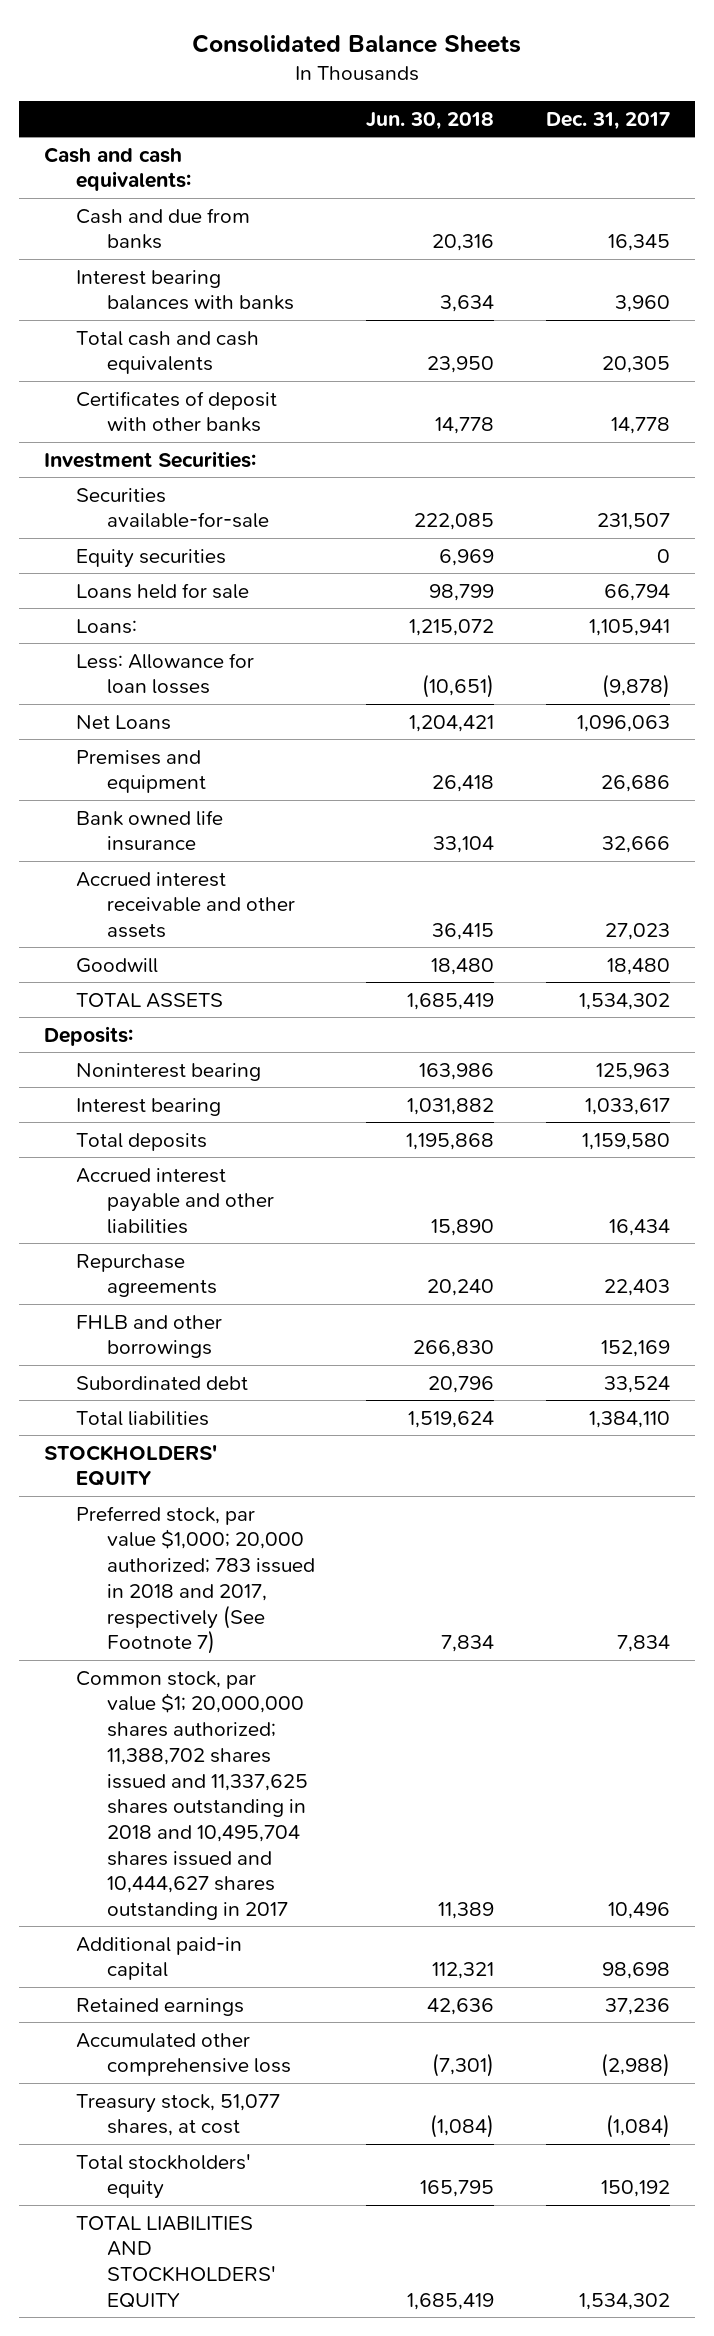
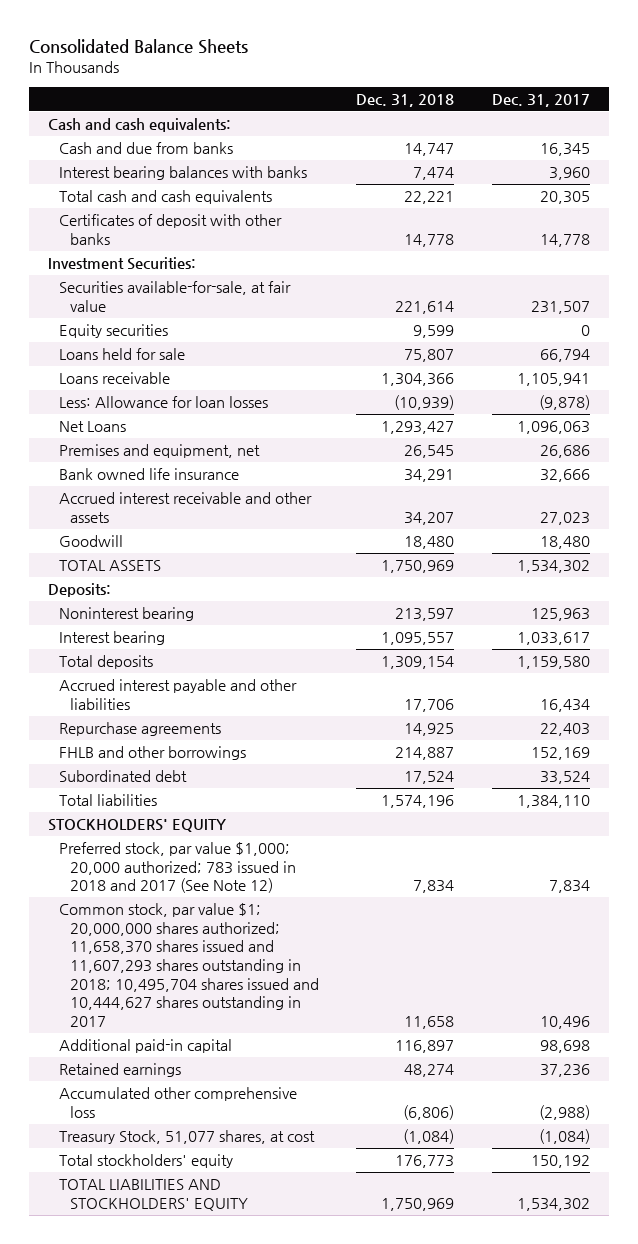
- | Jun. 30, 2018 | Dec. 31, 2017
+ | Dec. 31, 2018 | Dec. 31, 2017
- Securities available-for-sale | 222,085 | 231,507
+ Securities available-for-sale, at fair value | 221,614 | 231,507
- Loans: | 1,215,072 | 1,105,941
+ Loans receivable | 1,304,366 | 1,105,941
- Premises and equipment | 26,418 | 26,686
+ Premises and equipment, net | 26,545 | 26,686
- Preferred stock, par value $1,000; 20,000 authorized; 783 issued in 2018 and 2017, respectively (See Footnote 7) | 7,834 | 7,834
- Common stock, par value $1; 20,000,000 shares authorized; 11,388,702 shares issued and 11,337,625 shares outstanding in 2018 and 10,495,704 shares issued and 10,444,627 shares outstanding in 2017 | 11,389 | 10,496
+ Preferred stock, par value $1,000; 20,000 authorized; 783 issued in 2018 and 2017 (See Note 12) | 7,834 | 7,834
+ Common stock, par value $1; 20,000,000 shares authorized; 11,658,370 shares issued and 11,607,293 shares outstanding in 2018; 10,495,704 shares issued and 10,444,627 shares outstanding in 2017 | 11,658 | 10,496
- Treasury stock, 51,077 shares, at cost | (1,084) | (1,084)
+ Treasury Stock, 51,077 shares, at cost | (1,084) | (1,084)

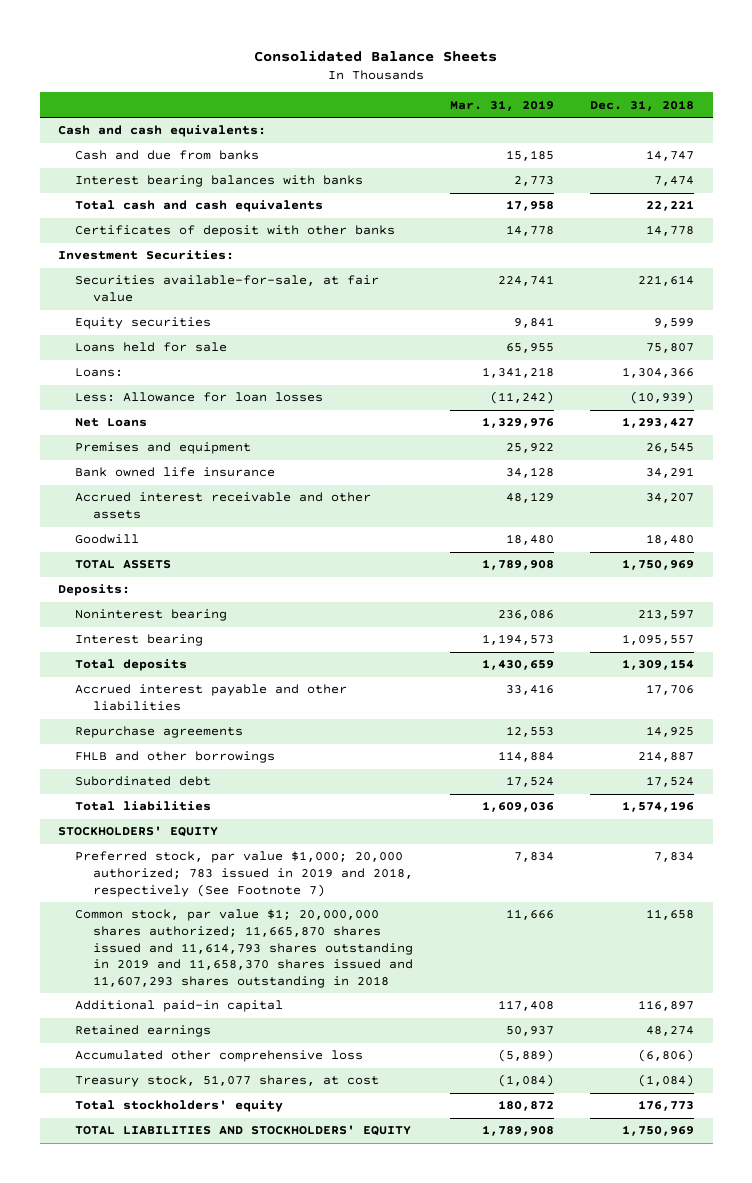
- | Dec. 31, 2018 | Dec. 31, 2017
+ | Mar. 31, 2019 | Dec. 31, 2018
- Loans receivable | 1,304,366 | 1,105,941
+ Loans: | 1,341,218 | 1,304,366
- Premises and equipment, net | 26,545 | 26,686
+ Premises and equipment | 25,922 | 26,545
- Preferred stock, par value $1,000; 20,000 authorized; 783 issued in 2018 and 2017 (See Note 12) | 7,834 | 7,834
- Common stock, par value $1; 20,000,000 shares authorized; 11,658,370 shares issued and 11,607,293 shares outstanding in 2018; 10,495,704 shares issued and 10,444,627 shares outstanding in 2017 | 11,658 | 10,496
+ Preferred stock, par value $1,000; 20,000 authorized; 783 issued in 2019 and 2018, respectively (See Footnote 7) | 7,834 | 7,834
+ Common stock, par value $1; 20,000,000 shares authorized; 11,665,870 shares issued and 11,614,793 shares outstanding in 2019 and 11,658,370 shares issued and 11,607,293 shares outstanding in 2018 | 11,666 | 11,658
- Treasury Stock, 51,077 shares, at cost | (1,084) | (1,084)
+ Treasury stock, 51,077 shares, at cost | (1,084) | (1,084)

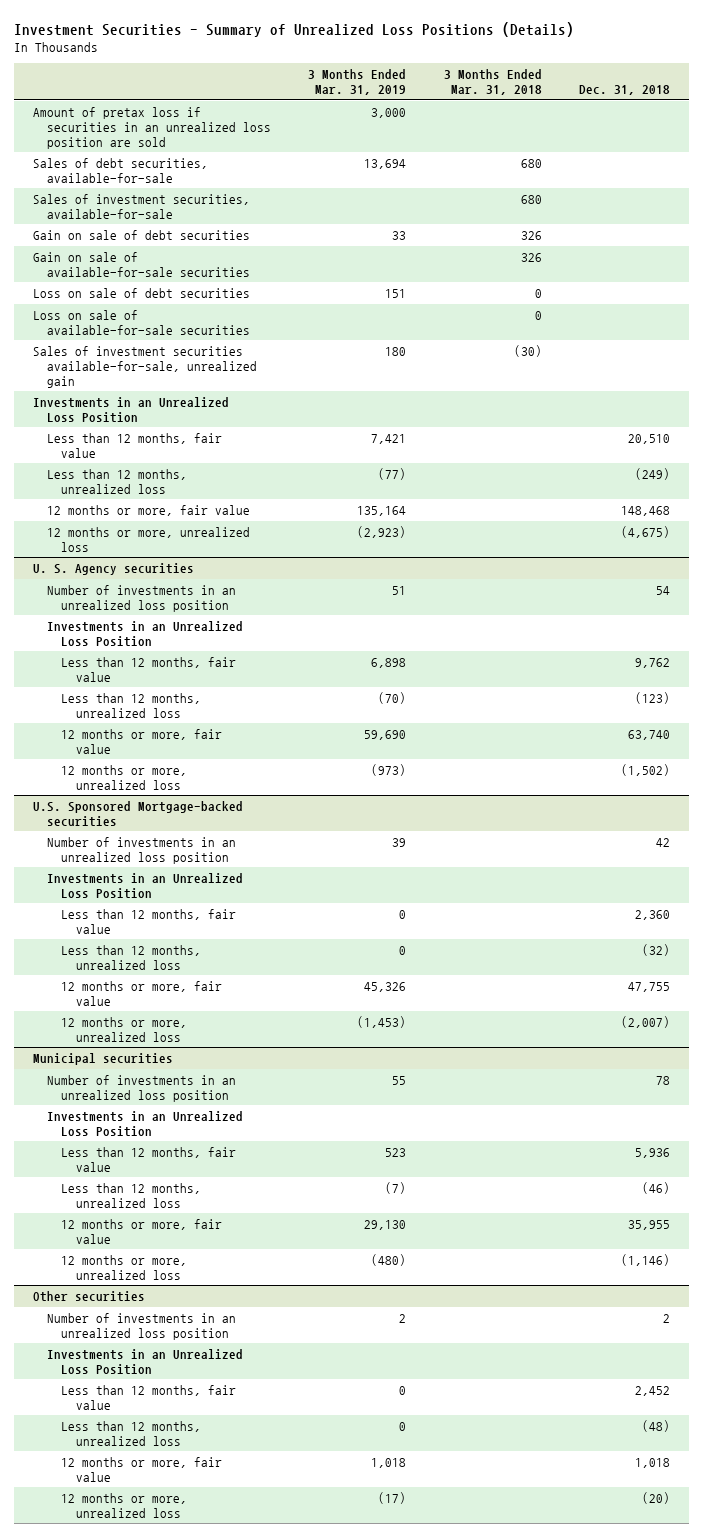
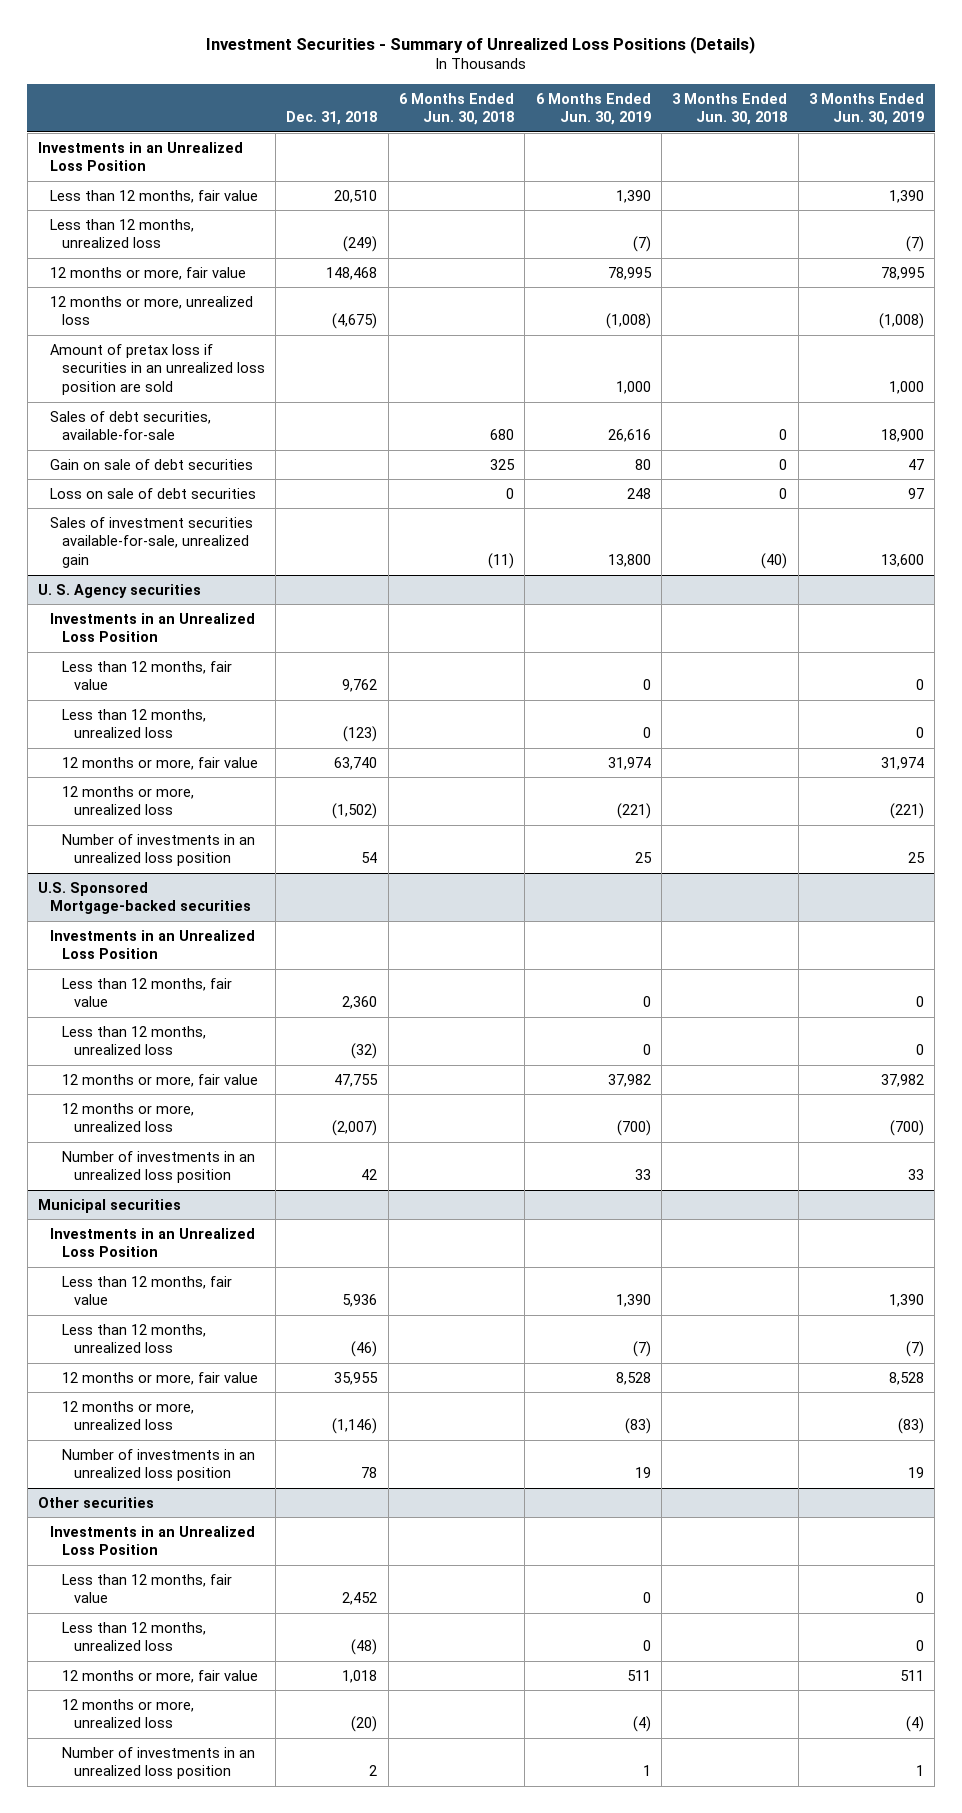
- | 3 Months Ended Mar. 31, 2019 | 3 Months Ended Mar. 31, 2018 | Dec. 31, 2018
+ | Dec. 31, 2018 | 6 Months Ended Jun. 30, 2018 | 6 Months Ended Jun. 30, 2019 | 3 Months Ended Jun. 30, 2018 | 3 Months Ended Jun. 30, 2019
- Sales of investment securities, available-for-sale | | 680 |
- Gain on sale of available-for-sale securities | | 326 |
- Loss on sale of available-for-sale securities | | 0 |
moved down: Amount of pretax loss if securities in an unrealized loss position are sold | | | 1,000 | | 1,000
moved down: Sales of debt securities, available-for-sale | | 680 | 26,616 | 0 | 18,900
moved down: Gain on sale of debt securities | | 325 | 80 | 0 | 47
moved down: Loss on sale of debt securities | | 0 | 248 | 0 | 97
moved down: Sales of investment securities available-for-sale, unrealized gain | | (11) | 13,800 | (40) | 13,600
@ U. S. Agency securities
moved down: Number of investments in an unrealized loss position | 54 | | 25 | | 25
@ U.S. Sponsored Mortgage-backed securities
moved down: Number of investments in an unrealized loss position | 42 | | 33 | | 33
@ Municipal securities
moved down: Number of investments in an unrealized loss position | 78 | | 19 | | 19
@ Other securities
moved down: Number of investments in an unrealized loss position | 2 | | 1 | | 1

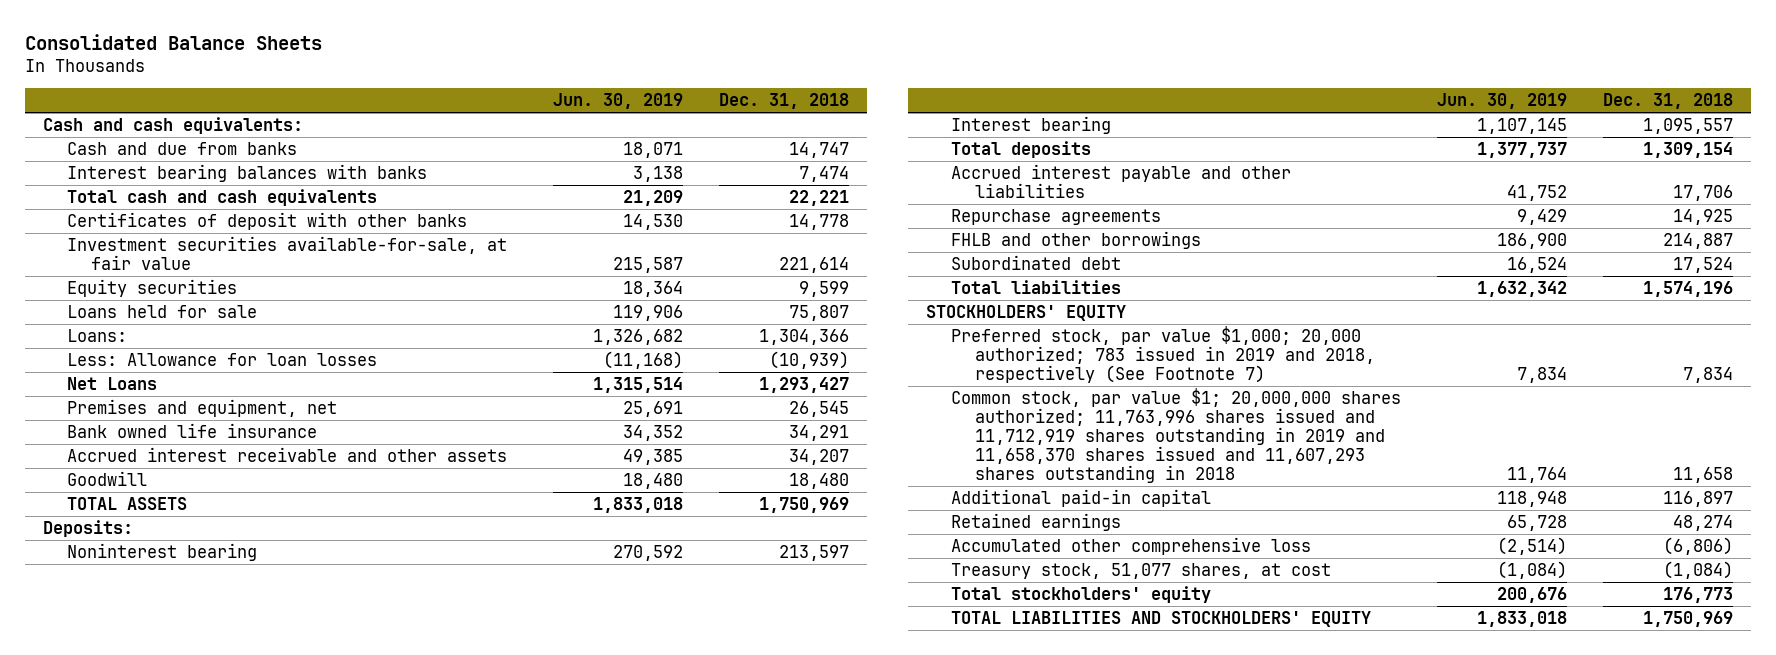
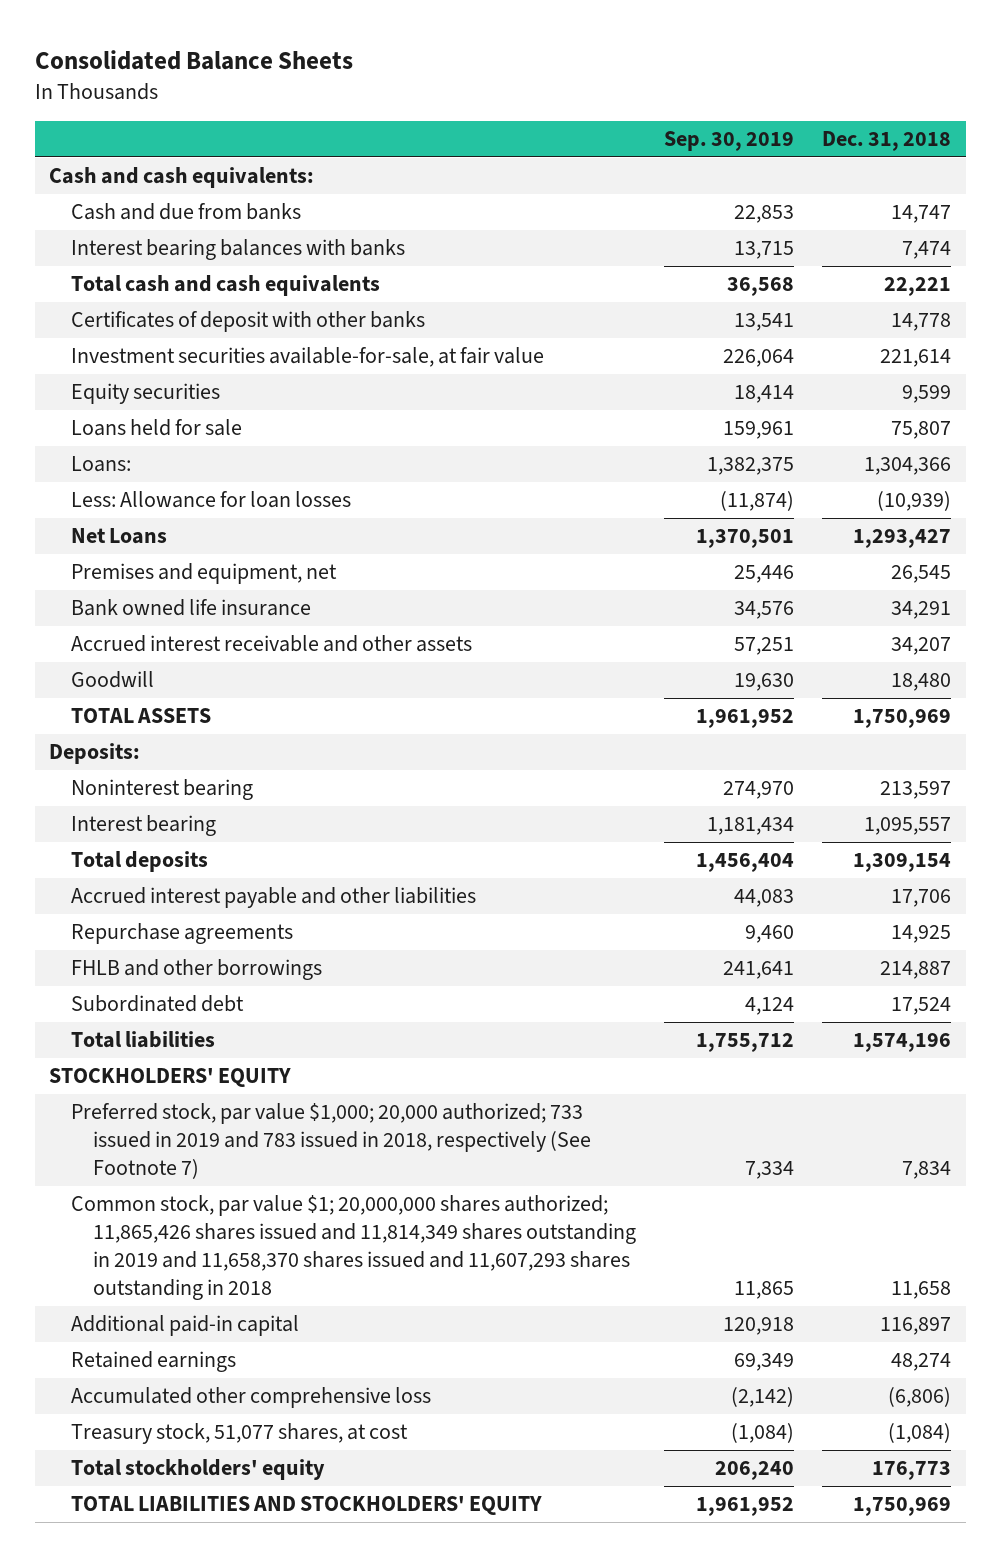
- | Jun. 30, 2019 | Dec. 31, 2018
+ | Sep. 30, 2019 | Dec. 31, 2018
- Preferred stock, par value $1,000; 20,000 authorized; 783 issued in 2019 and 2018, respectively (See Footnote 7) | 7,834 | 7,834
- Common stock, par value $1; 20,000,000 shares authorized; 11,763,996 shares issued and 11,712,919 shares outstanding in 2019 and 11,658,370 shares issued and 11,607,293 shares outstanding in 2018 | 11,764 | 11,658
+ Preferred stock, par value $1,000; 20,000 authorized; 733 issued in 2019 and 783 issued in 2018, respectively (See Footnote 7) | 7,334 | 7,834
+ Common stock, par value $1; 20,000,000 shares authorized; 11,865,426 shares issued and 11,814,349 shares outstanding in 2019 and 11,658,370 shares issued and 11,607,293 shares outstanding in 2018 | 11,865 | 11,658

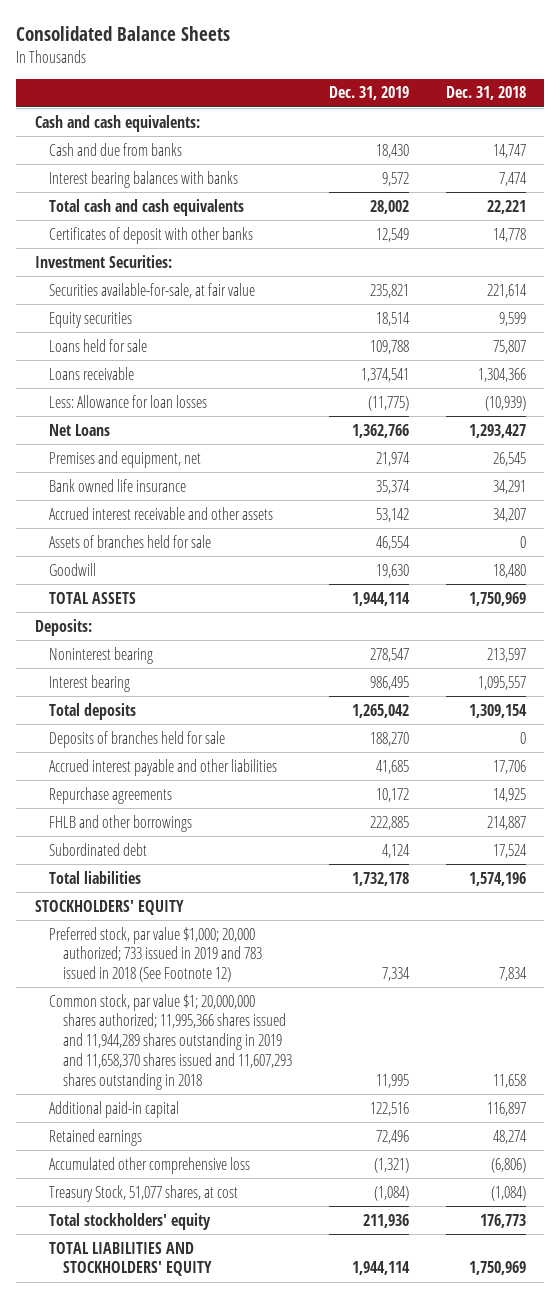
- | Sep. 30, 2019 | Dec. 31, 2018
+ | Dec. 31, 2019 | Dec. 31, 2018
- Investment securities available-for-sale, at fair value | 226,064 | 221,614
+ Investment Securities:
+ Securities available-for-sale, at fair value | 235,821 | 221,614
- Loans: | 1,382,375 | 1,304,366
+ Loans receivable | 1,374,541 | 1,304,366
+ Assets of branches held for sale | 46,554 | 0
+ Deposits of branches held for sale | 188,270 | 0
- Preferred stock, par value $1,000; 20,000 authorized; 733 issued in 2019 and 783 issued in 2018, respectively (See Footnote 7) | 7,334 | 7,834
- Common stock, par value $1; 20,000,000 shares authorized; 11,865,426 shares issued and 11,814,349 shares outstanding in 2019 and 11,658,370 shares issued and 11,607,293 shares outstanding in 2018 | 11,865 | 11,658
+ Preferred stock, par value $1,000; 20,000 authorized; 733 issued in 2019 and 783 issued in 2018 (See Footnote 12) | 7,334 | 7,834
+ Common stock, par value $1; 20,000,000 shares authorized; 11,995,366 shares issued and 11,944,289 shares outstanding in 2019 and 11,658,370 shares issued and 11,607,293 shares outstanding in 2018 | 11,995 | 11,658
- Treasury stock, 51,077 shares, at cost | (1,084) | (1,084)
+ Treasury Stock, 51,077 shares, at cost | (1,084) | (1,084)

